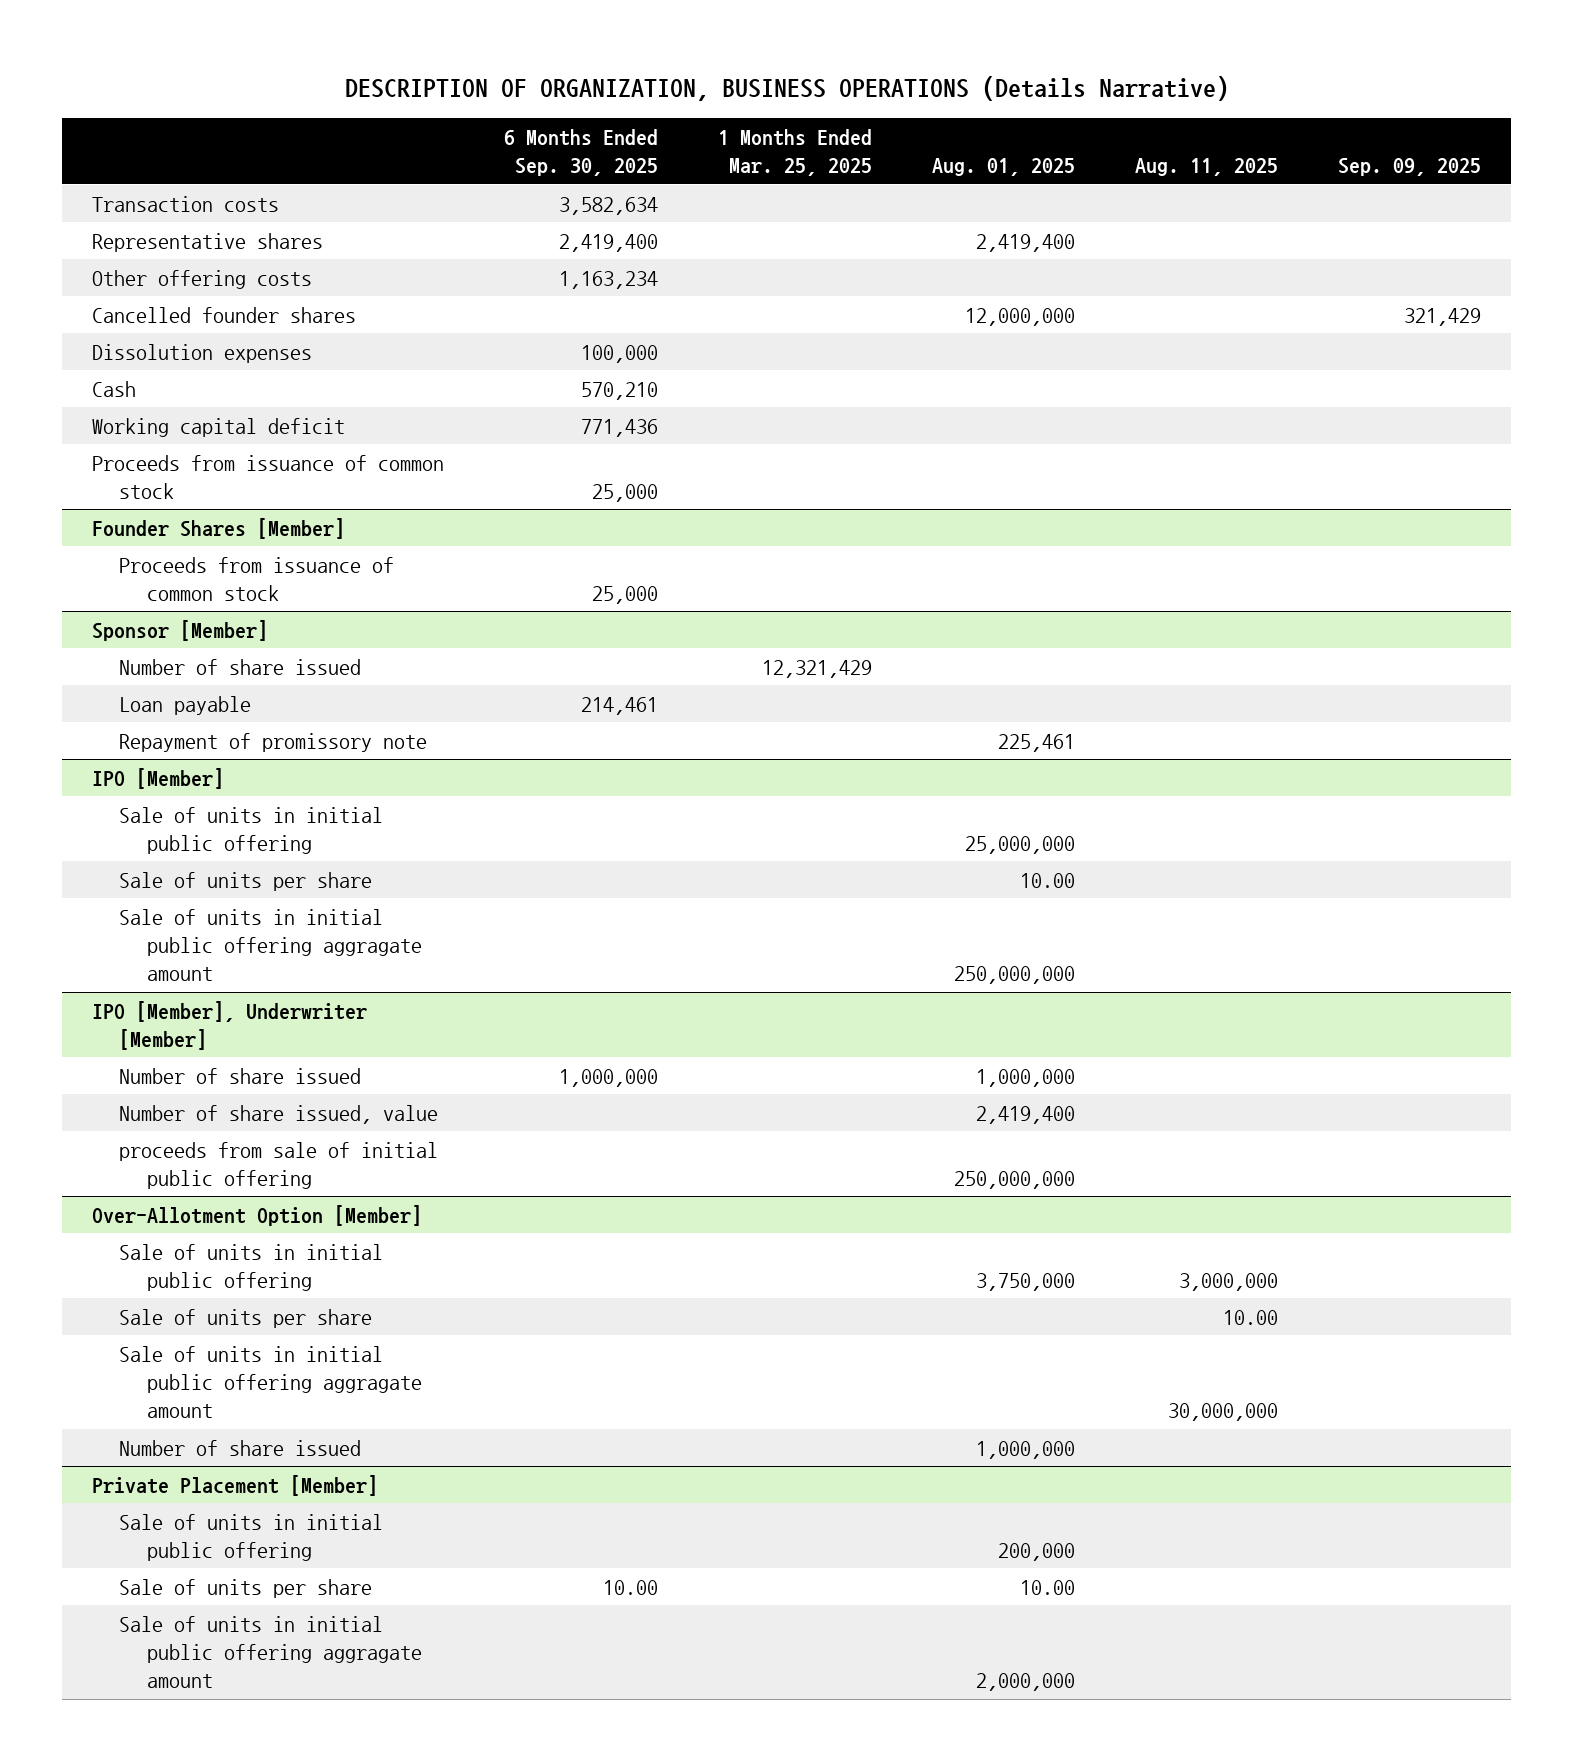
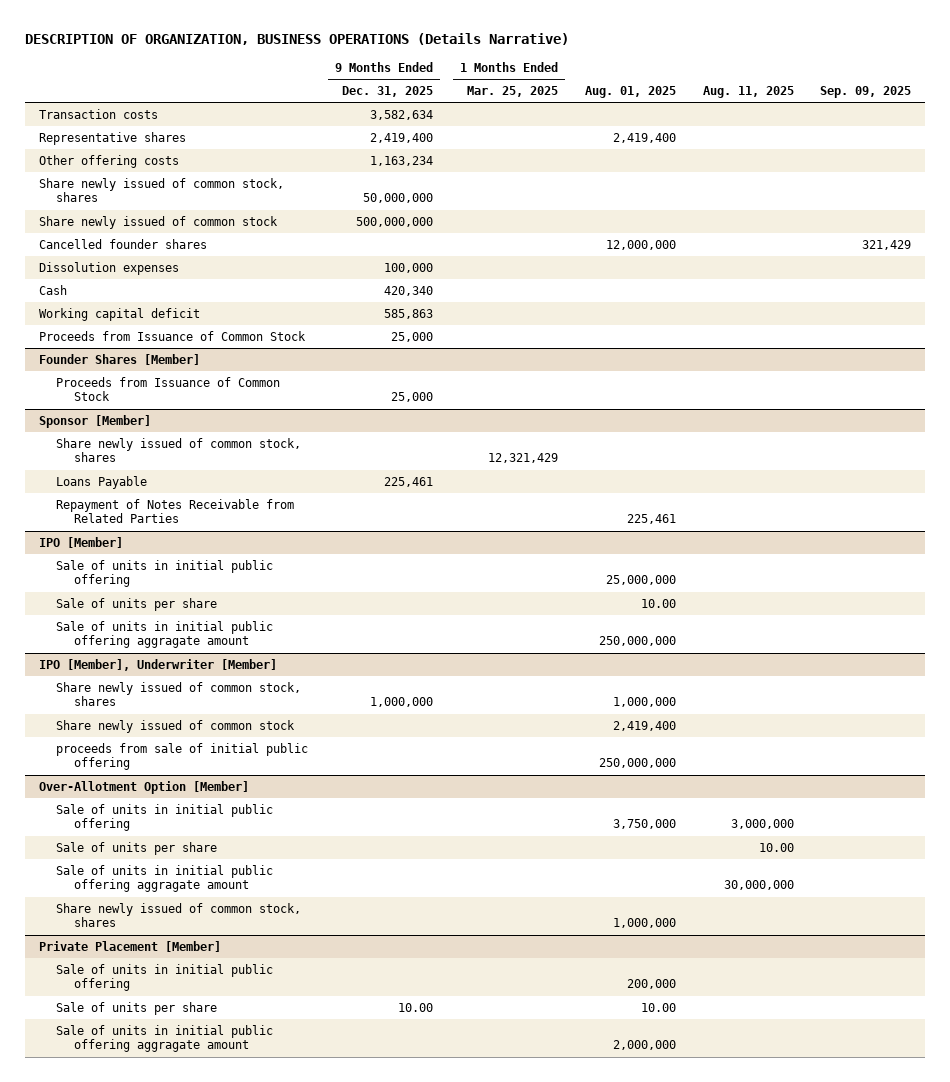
- | 6 Months Ended Sep. 30, 2025 | 1 Months Ended Mar. 25, 2025 | Aug. 01, 2025 | Aug. 11, 2025 | Sep. 09, 2025
+ | 9 Months Ended Dec. 31, 2025 | 1 Months Ended Mar. 25, 2025 | Aug. 01, 2025 | Aug. 11, 2025 | Sep. 09, 2025
+ Share newly issued of common stock, shares | 50,000,000 | | | |
+ Share newly issued of common stock | 500,000,000 | | | |
- Proceeds from issuance of common stock | 25,000 | | | |
+ Proceeds from Issuance of Common Stock | 25,000 | | | |
@ Founder Shares [Member]
- Proceeds from issuance of common stock | 25,000 | | | |
+ Proceeds from Issuance of Common Stock | 25,000 | | | |
@ Sponsor [Member]
- Number of share issued | | 12,321,429 | | |
- Loan payable | 214,461 | | | |
- Repayment of promissory note | | | 225,461 | |
+ Share newly issued of common stock, shares | | 12,321,429 | | |
+ Loans Payable | 225,461 | | | |
+ Repayment of Notes Receivable from Related Parties | | | 225,461 | |
@ IPO [Member], Underwriter [Member]
- Number of share issued | 1,000,000 | | 1,000,000 | |
- Number of share issued, value | | | 2,419,400 | |
+ Share newly issued of common stock, shares | 1,000,000 | | 1,000,000 | |
+ Share newly issued of common stock | | | 2,419,400 | |
@ Over-Allotment Option [Member]
- Number of share issued | | | 1,000,000 | |
+ Share newly issued of common stock, shares | | | 1,000,000 | |

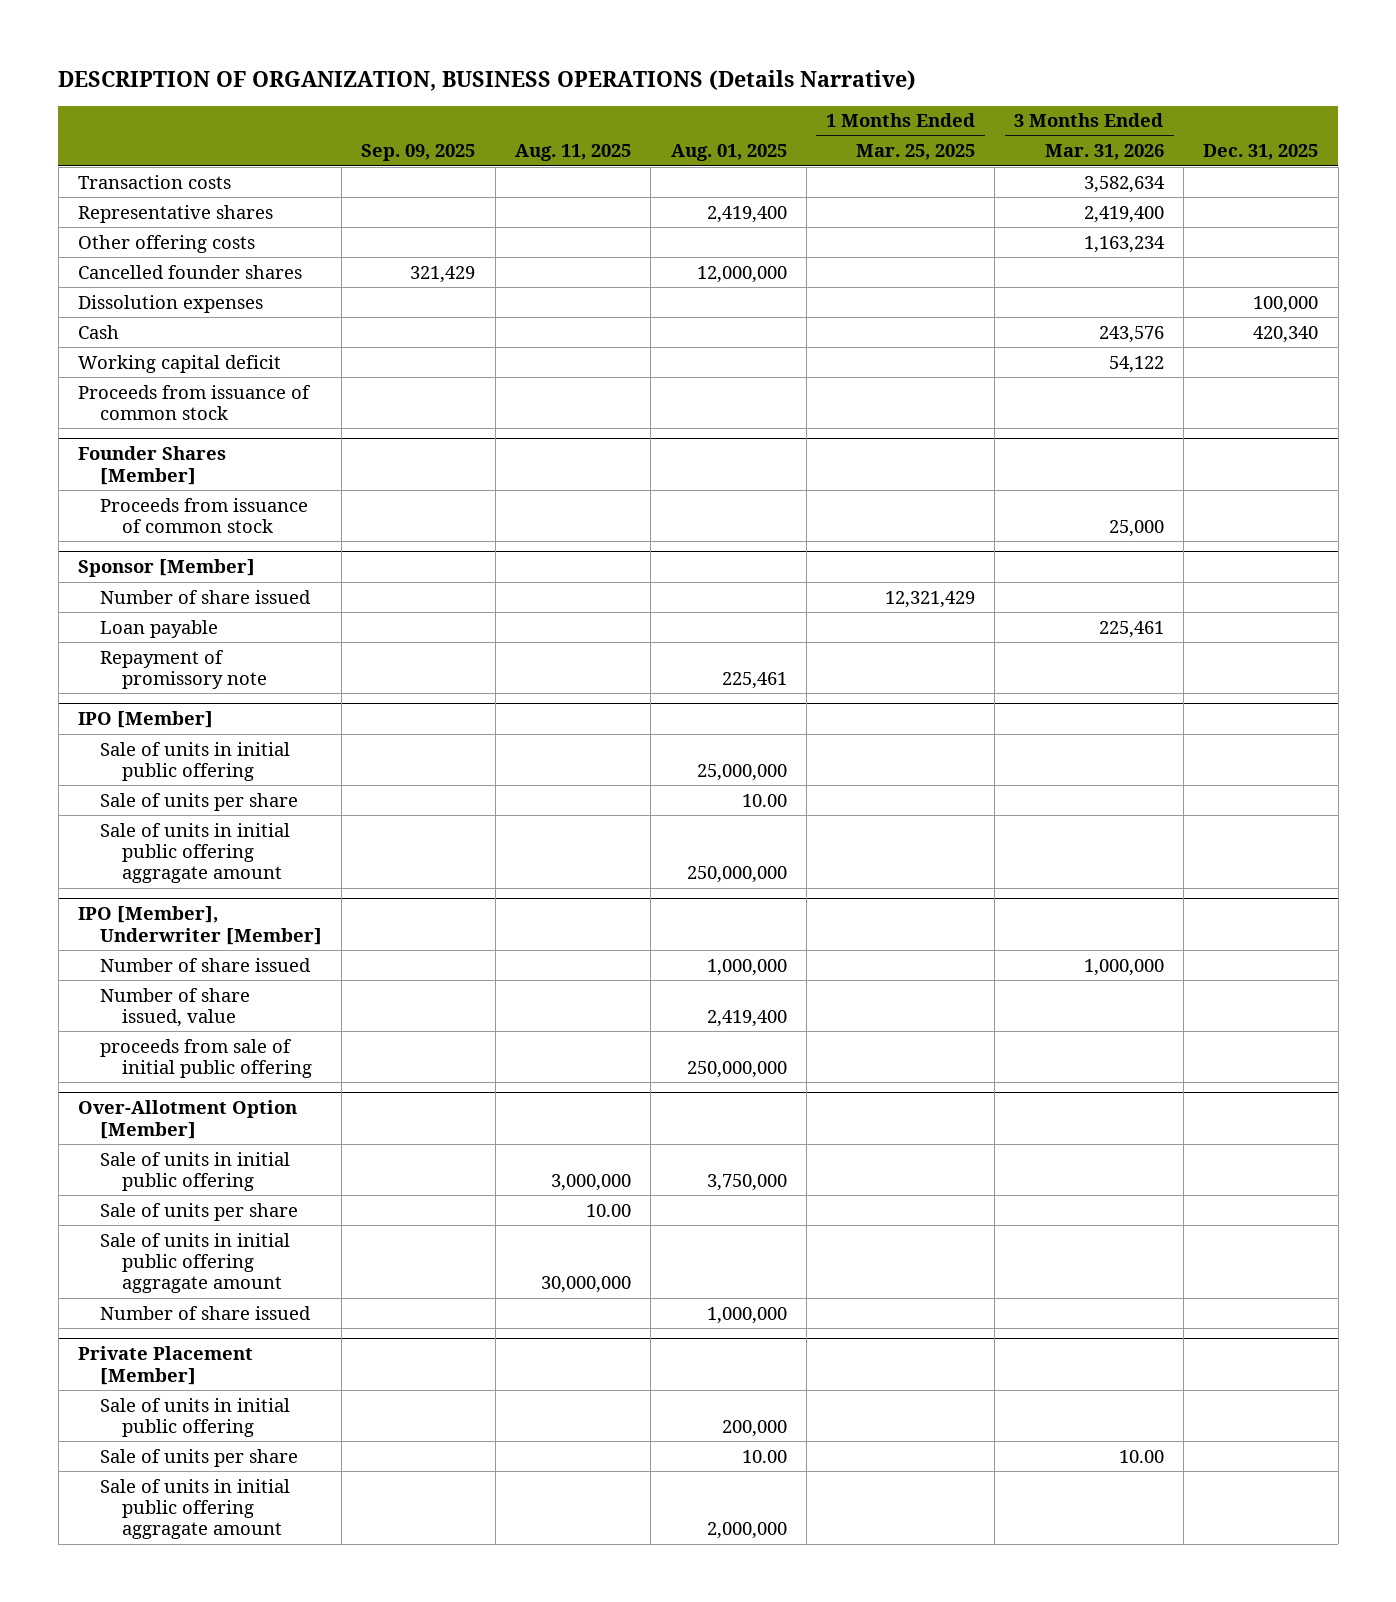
- | 9 Months Ended Dec. 31, 2025 | 1 Months Ended Mar. 25, 2025 | Aug. 01, 2025 | Aug. 11, 2025 | Sep. 09, 2025
+ | Sep. 09, 2025 | Aug. 11, 2025 | Aug. 01, 2025 | 1 Months Ended Mar. 25, 2025 | 3 Months Ended Mar. 31, 2026 | Dec. 31, 2025
- Share newly issued of common stock, shares | 50,000,000 | | | |
- Share newly issued of common stock | 500,000,000 | | | |
- Proceeds from Issuance of Common Stock | 25,000 | | | |
+ Proceeds from issuance of common stock
@ Founder Shares [Member]
- Proceeds from Issuance of Common Stock | 25,000 | | | |
+ Proceeds from issuance of common stock | | | | | 25,000 |
@ Sponsor [Member]
- Share newly issued of common stock, shares | | 12,321,429 | | |
- Loans Payable | 225,461 | | | |
- Repayment of Notes Receivable from Related Parties | | | 225,461 | |
+ Number of share issued | | | | 12,321,429 | |
+ Loan payable | | | | | 225,461 |
+ Repayment of promissory note | | | 225,461 | | |
@ IPO [Member], Underwriter [Member]
- Share newly issued of common stock, shares | 1,000,000 | | 1,000,000 | |
- Share newly issued of common stock | | | 2,419,400 | |
+ Number of share issued | | | 1,000,000 | | 1,000,000 |
+ Number of share issued, value | | | 2,419,400 | | |
@ Over-Allotment Option [Member]
- Share newly issued of common stock, shares | | | 1,000,000 | |
+ Number of share issued | | | 1,000,000 | | |

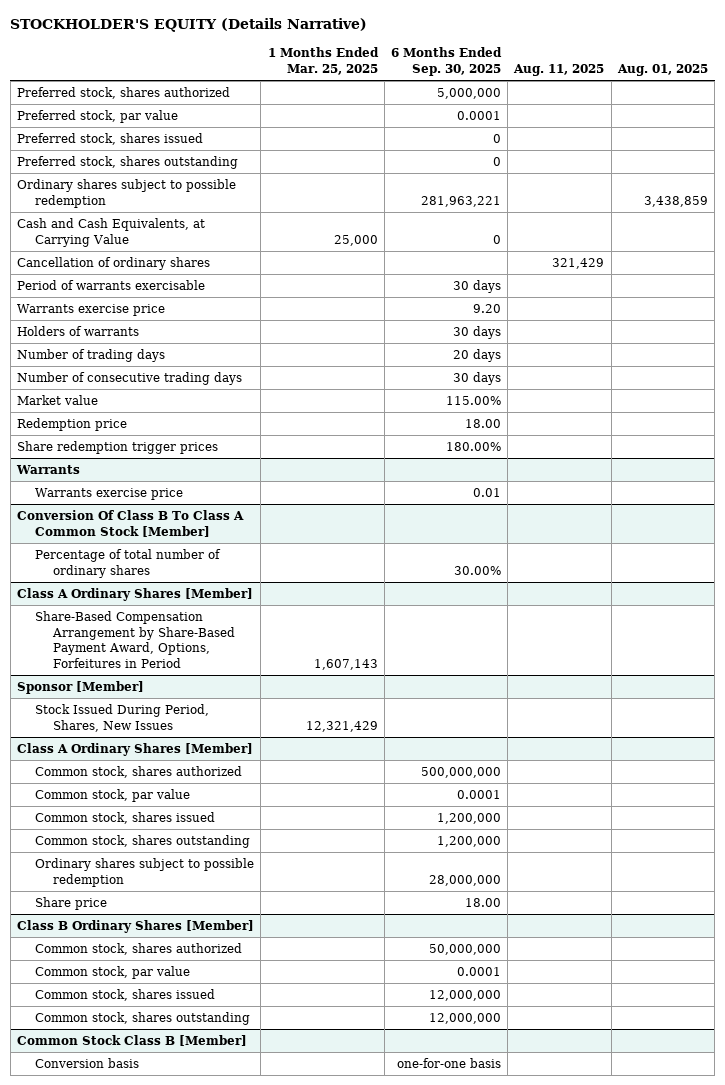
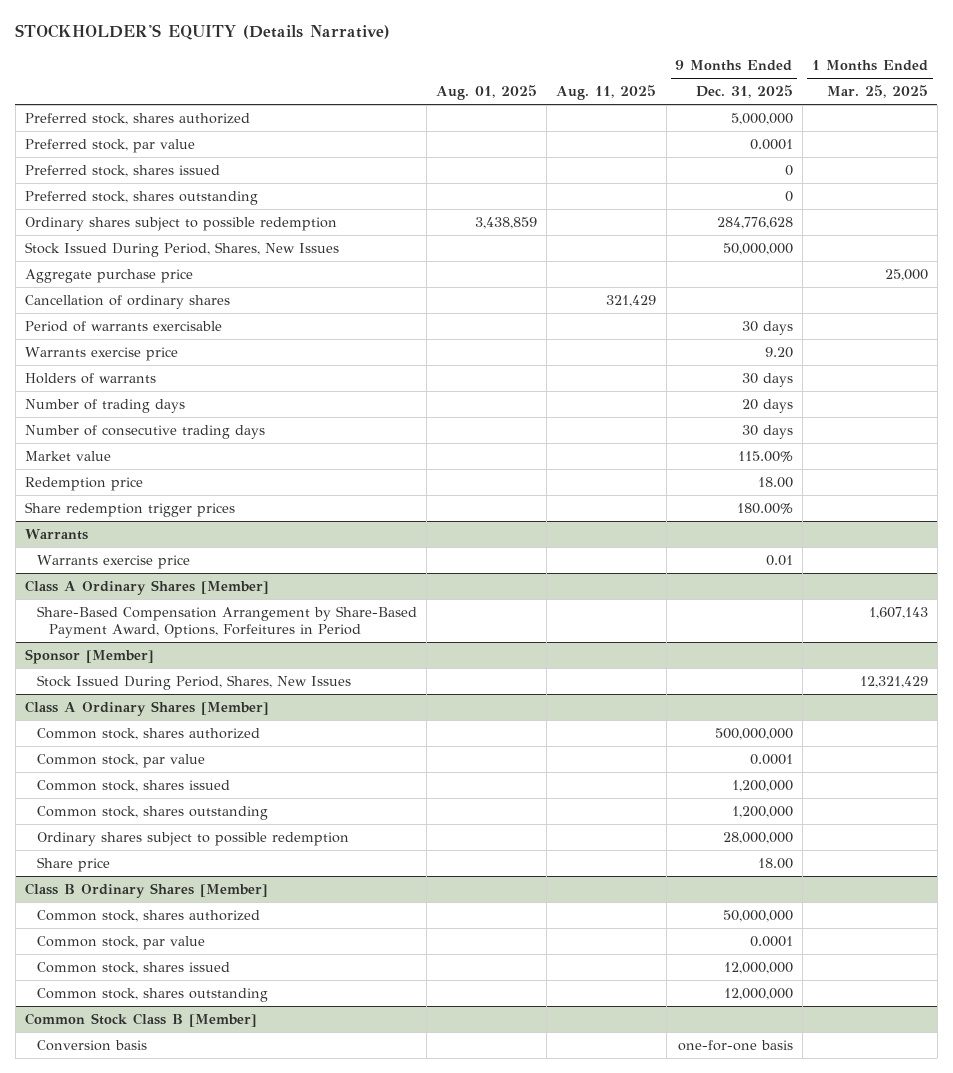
- | 1 Months Ended Mar. 25, 2025 | 6 Months Ended Sep. 30, 2025 | Aug. 11, 2025 | Aug. 01, 2025
+ | Aug. 01, 2025 | Aug. 11, 2025 | 9 Months Ended Dec. 31, 2025 | 1 Months Ended Mar. 25, 2025
- Cash and Cash Equivalents, at Carrying Value | 25,000 | 0 | |
+ Stock Issued During Period, Shares, New Issues | | | 50,000,000 |
+ Aggregate purchase price | | | | 25,000
- Conversion Of Class B To Class A Common Stock [Member]
- Percentage of total number of ordinary shares | | 30.00% | |

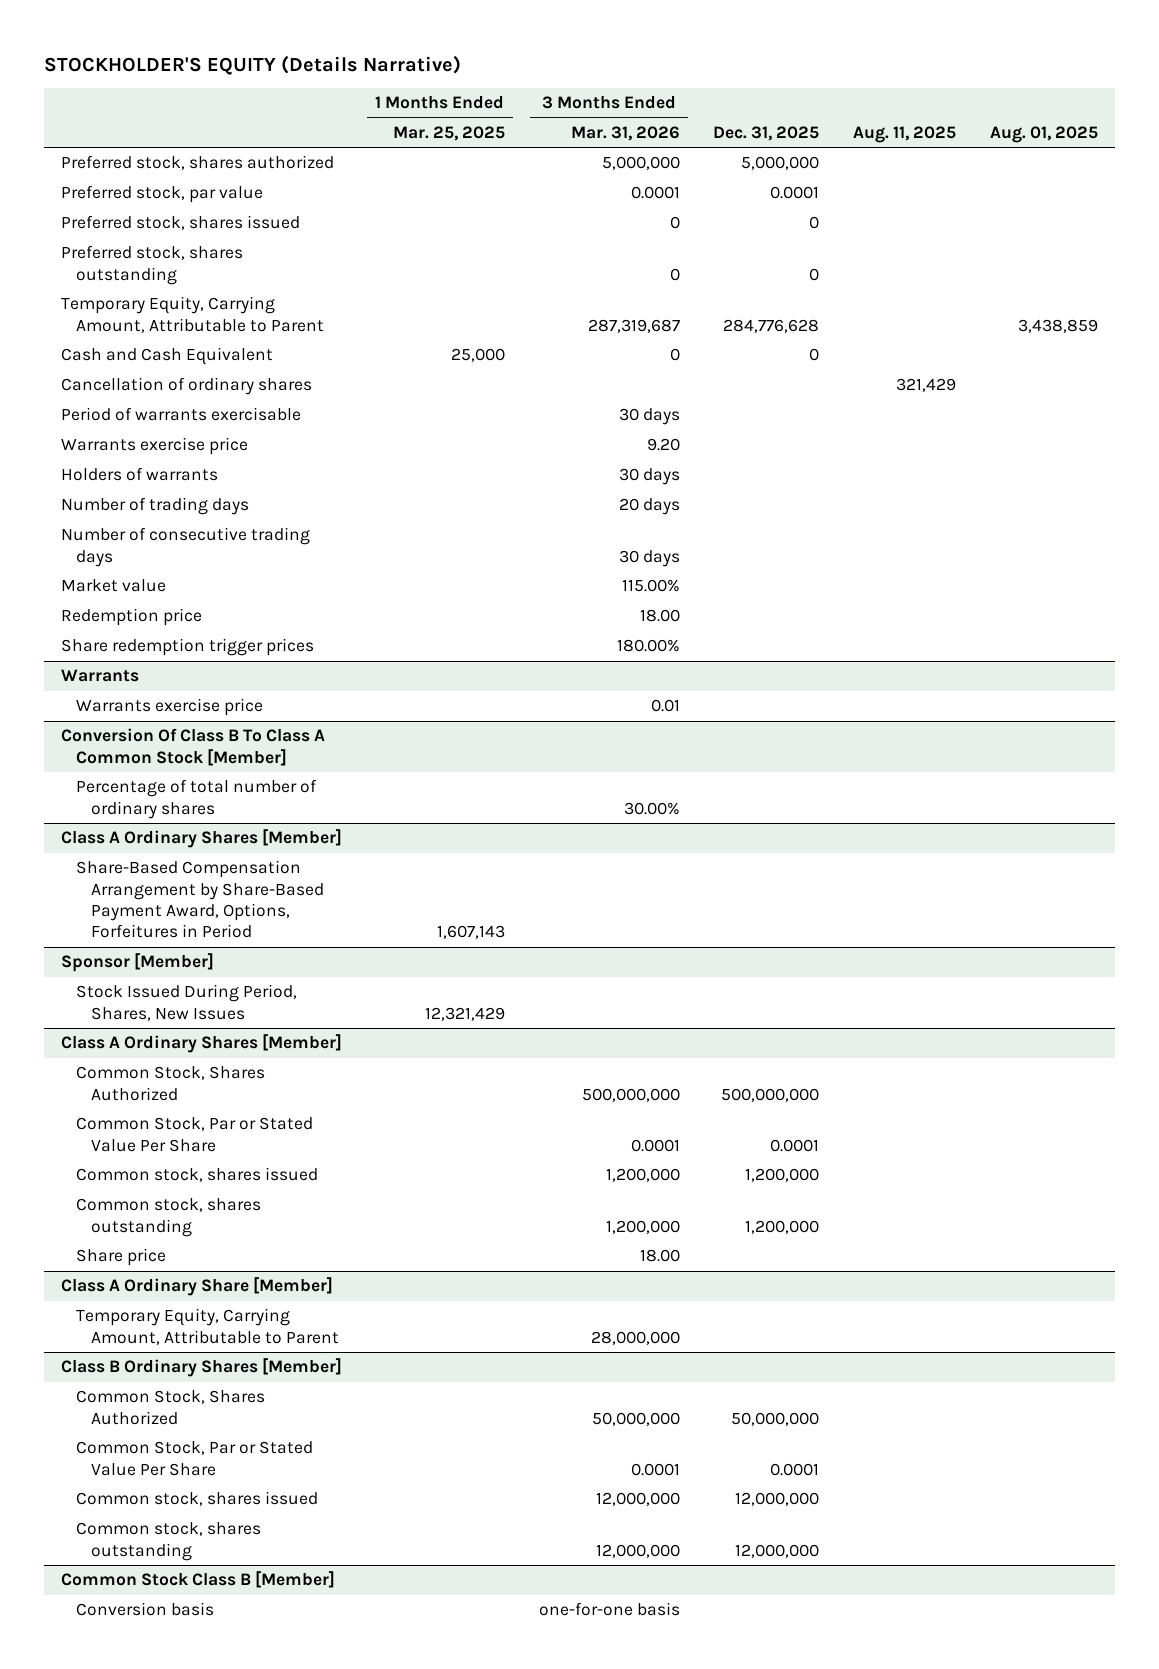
- | Aug. 01, 2025 | Aug. 11, 2025 | 9 Months Ended Dec. 31, 2025 | 1 Months Ended Mar. 25, 2025
+ | 1 Months Ended Mar. 25, 2025 | 3 Months Ended Mar. 31, 2026 | Dec. 31, 2025 | Aug. 11, 2025 | Aug. 01, 2025
- Ordinary shares subject to possible redemption | 3,438,859 | | 284,776,628 |
- Stock Issued During Period, Shares, New Issues | | | 50,000,000 |
- Aggregate purchase price | | | | 25,000
+ Temporary Equity, Carrying Amount, Attributable to Parent | | 287,319,687 | 284,776,628 | | 3,438,859
+ Cash and Cash Equivalent | 25,000 | 0 | 0 | |
+ Conversion Of Class B To Class A Common Stock [Member]
+ Percentage of total number of ordinary shares | | 30.00% | | |
@ Class A Ordinary Shares [Member]
- Common stock, shares authorized | | | 500,000,000 |
- Common stock, par value | | | 0.0001 |
+ Common Stock, Shares Authorized | | 500,000,000 | 500,000,000 | |
+ Common Stock, Par or Stated Value Per Share | | 0.0001 | 0.0001 | |
- Ordinary shares subject to possible redemption | | | 28,000,000 |
+ Class A Ordinary Share [Member]
+ Temporary Equity, Carrying Amount, Attributable to Parent | | 28,000,000 | | |
@ Class B Ordinary Shares [Member]
- Common stock, shares authorized | | | 50,000,000 |
- Common stock, par value | | | 0.0001 |
+ Common Stock, Shares Authorized | | 50,000,000 | 50,000,000 | |
+ Common Stock, Par or Stated Value Per Share | | 0.0001 | 0.0001 | |

